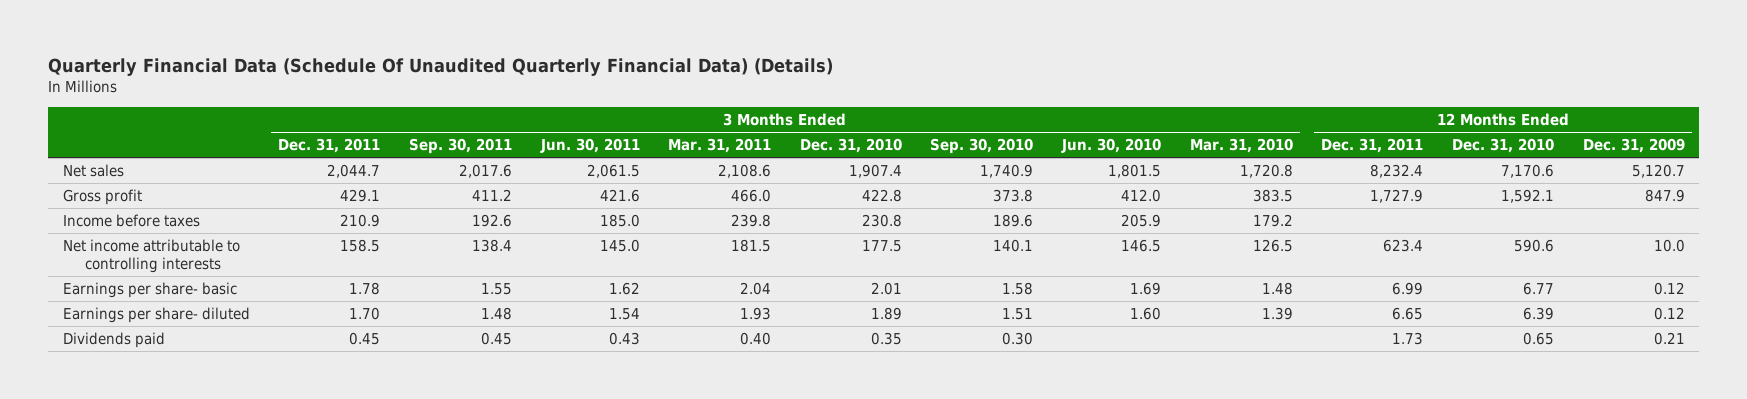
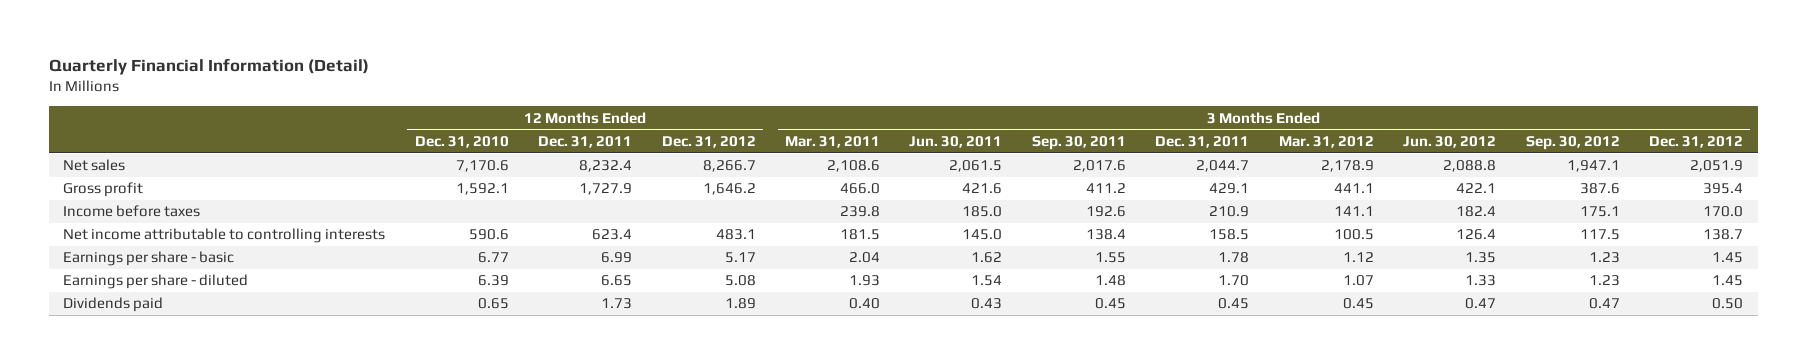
- Quarterly Financial Data (Schedule Of Unaudited Quarterly Financial Data) (Details)
+ Quarterly Financial Information (Detail)
- | 3 Months Ended Dec. 31, 2011 | 3 Months Ended Sep. 30, 2011 | 3 Months Ended Jun. 30, 2011 | 3 Months Ended Mar. 31, 2011 | 3 Months Ended Dec. 31, 2010 | 3 Months Ended Sep. 30, 2010 | 3 Months Ended Jun. 30, 2010 | 3 Months Ended Mar. 31, 2010 | 12 Months Ended Dec. 31, 2011 | 12 Months Ended Dec. 31, 2010 | 12 Months Ended Dec. 31, 2009
+ | 12 Months Ended Dec. 31, 2010 | 12 Months Ended Dec. 31, 2011 | 12 Months Ended Dec. 31, 2012 | 3 Months Ended Mar. 31, 2011 | 3 Months Ended Jun. 30, 2011 | 3 Months Ended Sep. 30, 2011 | 3 Months Ended Dec. 31, 2011 | 3 Months Ended Mar. 31, 2012 | 3 Months Ended Jun. 30, 2012 | 3 Months Ended Sep. 30, 2012 | 3 Months Ended Dec. 31, 2012
- Earnings per share- basic | 1.78 | 1.55 | 1.62 | 2.04 | 2.01 | 1.58 | 1.69 | 1.48 | 6.99 | 6.77 | 0.12
- Earnings per share- diluted | 1.70 | 1.48 | 1.54 | 1.93 | 1.89 | 1.51 | 1.60 | 1.39 | 6.65 | 6.39 | 0.12
+ Earnings per share - basic | 6.77 | 6.99 | 5.17 | 2.04 | 1.62 | 1.55 | 1.78 | 1.12 | 1.35 | 1.23 | 1.45
+ Earnings per share - diluted | 6.39 | 6.65 | 5.08 | 1.93 | 1.54 | 1.48 | 1.70 | 1.07 | 1.33 | 1.23 | 1.45

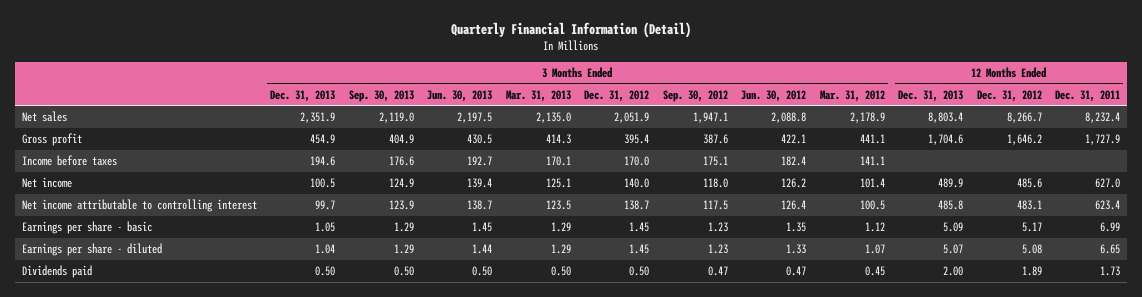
- | 12 Months Ended Dec. 31, 2010 | 12 Months Ended Dec. 31, 2011 | 12 Months Ended Dec. 31, 2012 | 3 Months Ended Mar. 31, 2011 | 3 Months Ended Jun. 30, 2011 | 3 Months Ended Sep. 30, 2011 | 3 Months Ended Dec. 31, 2011 | 3 Months Ended Mar. 31, 2012 | 3 Months Ended Jun. 30, 2012 | 3 Months Ended Sep. 30, 2012 | 3 Months Ended Dec. 31, 2012
+ | 3 Months Ended Dec. 31, 2013 | 3 Months Ended Sep. 30, 2013 | 3 Months Ended Jun. 30, 2013 | 3 Months Ended Mar. 31, 2013 | 3 Months Ended Dec. 31, 2012 | 3 Months Ended Sep. 30, 2012 | 3 Months Ended Jun. 30, 2012 | 3 Months Ended Mar. 31, 2012 | 12 Months Ended Dec. 31, 2013 | 12 Months Ended Dec. 31, 2012 | 12 Months Ended Dec. 31, 2011
- Net income attributable to controlling interests | 590.6 | 623.4 | 483.1 | 181.5 | 145.0 | 138.4 | 158.5 | 100.5 | 126.4 | 117.5 | 138.7
+ Net income | 100.5 | 124.9 | 139.4 | 125.1 | 140.0 | 118.0 | 126.2 | 101.4 | 489.9 | 485.6 | 627.0
+ Net income attributable to controlling interest | 99.7 | 123.9 | 138.7 | 123.5 | 138.7 | 117.5 | 126.4 | 100.5 | 485.8 | 483.1 | 623.4

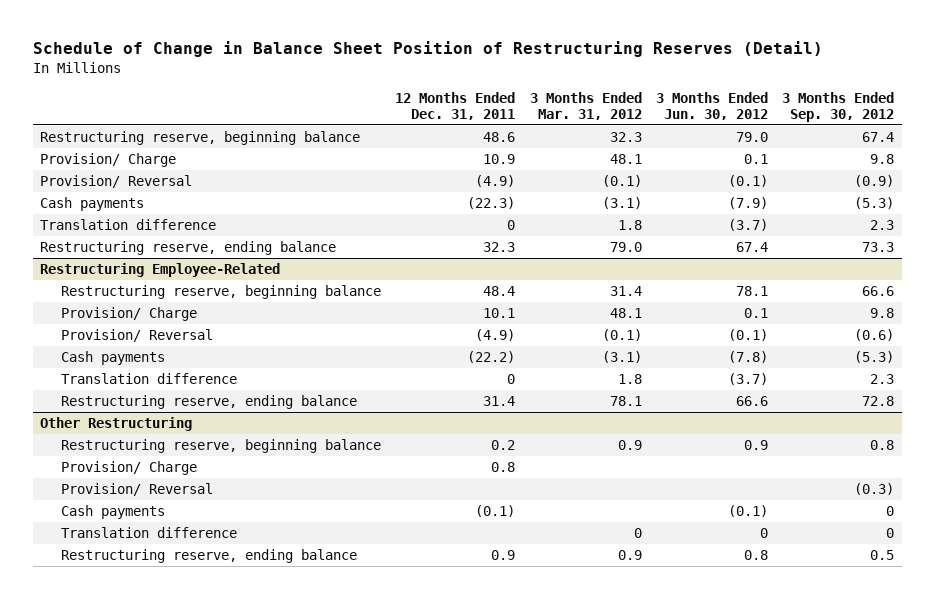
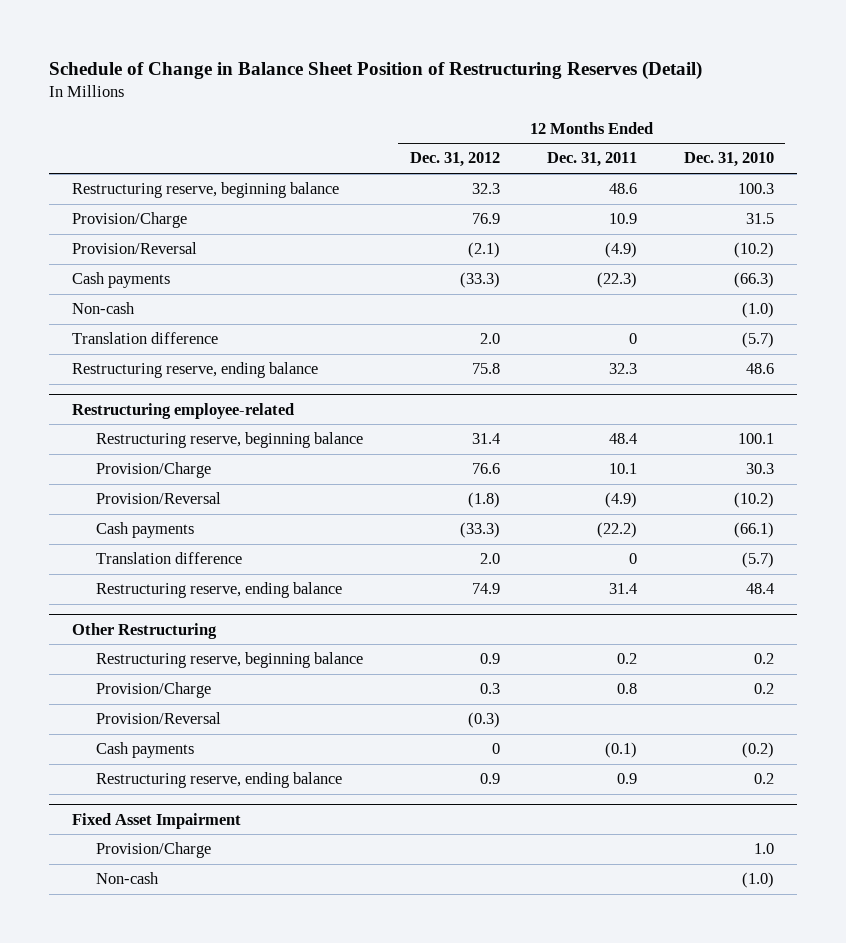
- | 12 Months Ended Dec. 31, 2011 | 3 Months Ended Mar. 31, 2012 | 3 Months Ended Jun. 30, 2012 | 3 Months Ended Sep. 30, 2012
+ | 12 Months Ended Dec. 31, 2012 | 12 Months Ended Dec. 31, 2011 | 12 Months Ended Dec. 31, 2010
- Provision/ Charge | 10.9 | 48.1 | 0.1 | 9.8
- Provision/ Reversal | (4.9) | (0.1) | (0.1) | (0.9)
+ Provision/Charge | 76.9 | 10.9 | 31.5
+ Provision/Reversal | (2.1) | (4.9) | (10.2)
+ Non-cash | | | (1.0)
- Restructuring Employee-Related
+ Restructuring employee-related
- Provision/ Charge | 10.1 | 48.1 | 0.1 | 9.8
- Provision/ Reversal | (4.9) | (0.1) | (0.1) | (0.6)
+ Provision/Charge | 76.6 | 10.1 | 30.3
+ Provision/Reversal | (1.8) | (4.9) | (10.2)
@ Other Restructuring
- Provision/ Charge | 0.8 | | |
- Provision/ Reversal | | | | (0.3)
+ Provision/Charge | 0.3 | 0.8 | 0.2
+ Provision/Reversal | (0.3) | |
- Translation difference | | 0 | 0 | 0
+ Fixed Asset Impairment
+ Provision/Charge | | | 1.0
+ Non-cash | | | (1.0)

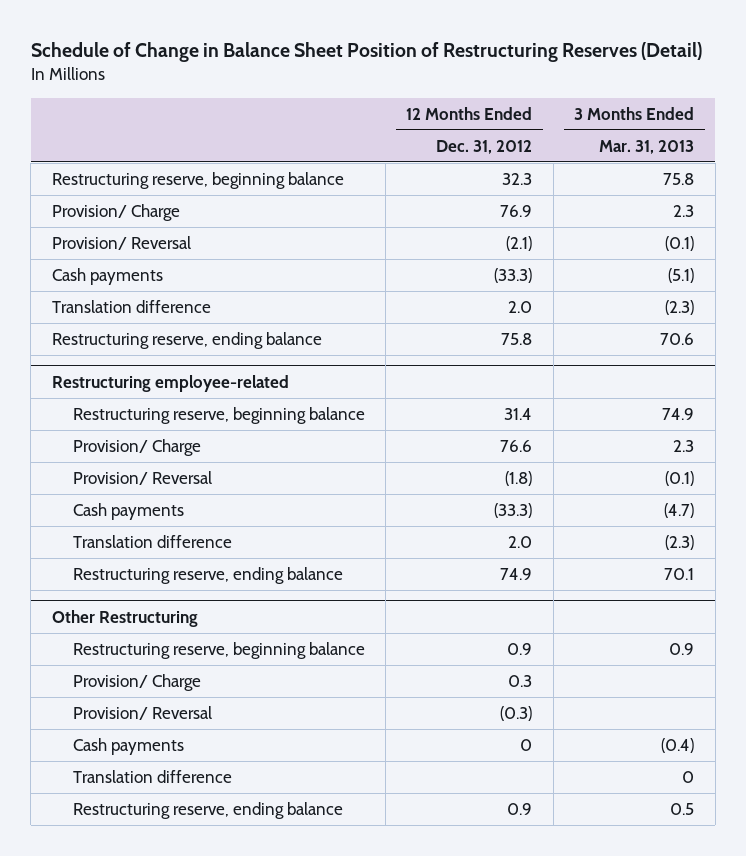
- | 12 Months Ended Dec. 31, 2012 | 12 Months Ended Dec. 31, 2011 | 12 Months Ended Dec. 31, 2010
+ | 12 Months Ended Dec. 31, 2012 | 3 Months Ended Mar. 31, 2013
- Provision/Charge | 76.9 | 10.9 | 31.5
- Provision/Reversal | (2.1) | (4.9) | (10.2)
+ Provision/ Charge | 76.9 | 2.3
+ Provision/ Reversal | (2.1) | (0.1)
- Non-cash | | | (1.0)
@ Restructuring employee-related
- Provision/Charge | 76.6 | 10.1 | 30.3
- Provision/Reversal | (1.8) | (4.9) | (10.2)
+ Provision/ Charge | 76.6 | 2.3
+ Provision/ Reversal | (1.8) | (0.1)
@ Other Restructuring
- Provision/Charge | 0.3 | 0.8 | 0.2
- Provision/Reversal | (0.3) | |
+ Provision/ Charge | 0.3 |
+ Provision/ Reversal | (0.3) |
+ Translation difference | | 0
- Fixed Asset Impairment
- Provision/Charge | | | 1.0
- Non-cash | | | (1.0)

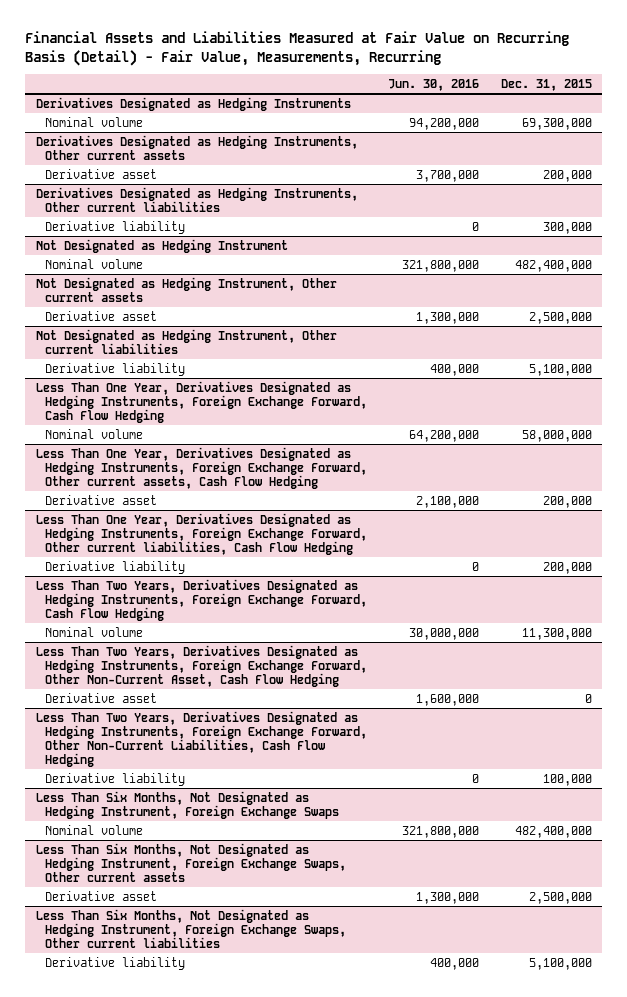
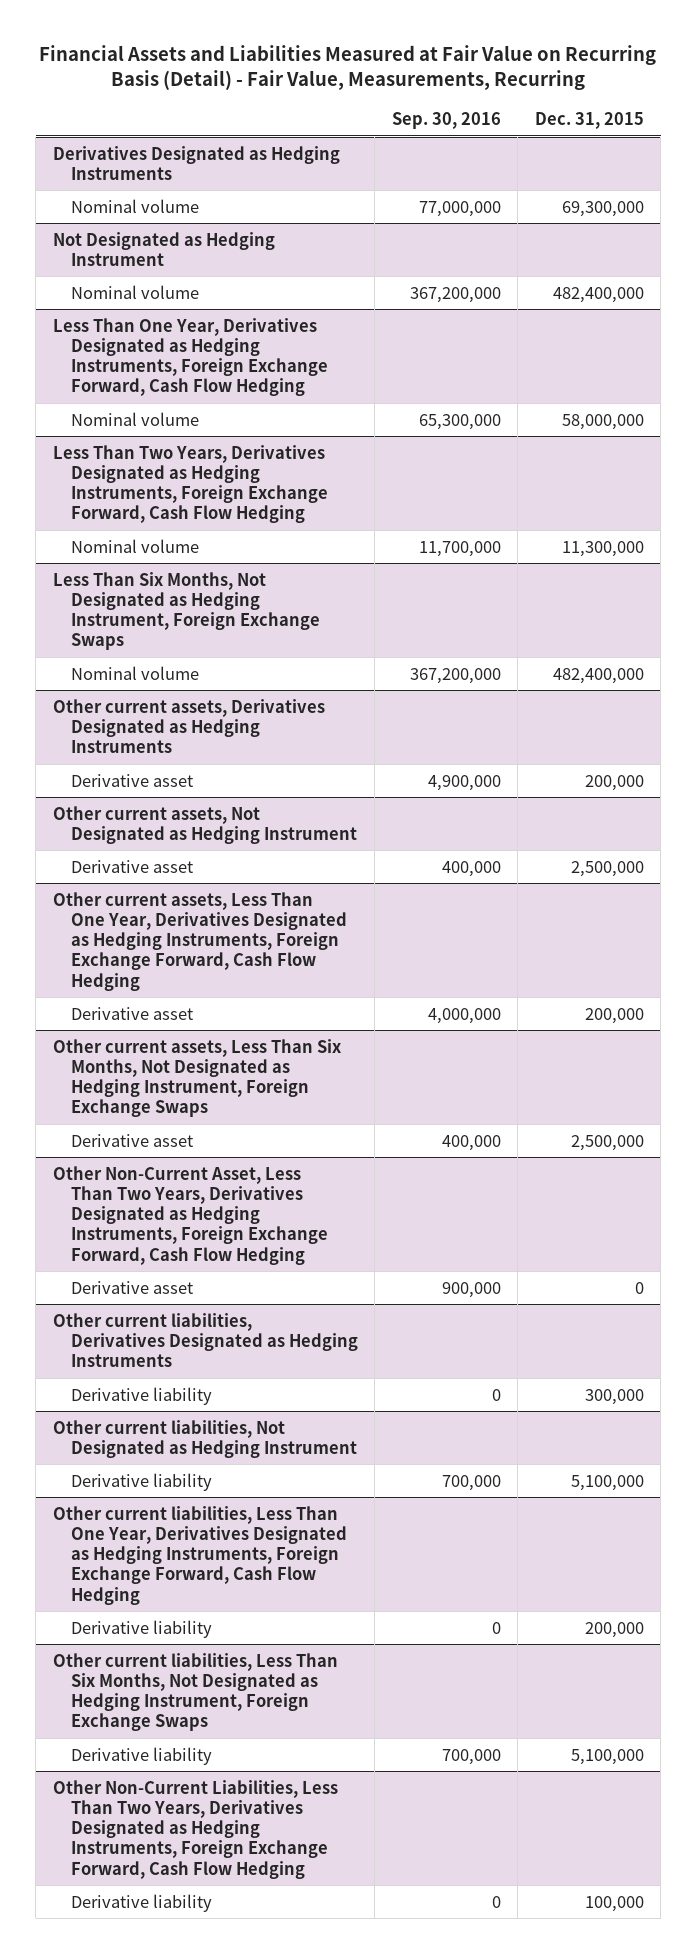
- | Jun. 30, 2016 | Dec. 31, 2015
+ | Sep. 30, 2016 | Dec. 31, 2015
- Derivatives Designated as Hedging Instruments, Other current assets
- Derivative asset | 3,700,000 | 200,000
- Derivatives Designated as Hedging Instruments, Other current liabilities
- Derivative liability | 0 | 300,000
- Not Designated as Hedging Instrument, Other current assets
- Derivative asset | 1,300,000 | 2,500,000
- Not Designated as Hedging Instrument, Other current liabilities
- Derivative liability | 400,000 | 5,100,000
- Less Than One Year, Derivatives Designated as Hedging Instruments, Foreign Exchange Forward, Other current assets, Cash Flow Hedging
- Derivative asset | 2,100,000 | 200,000
- Less Than One Year, Derivatives Designated as Hedging Instruments, Foreign Exchange Forward, Other current liabilities, Cash Flow Hedging
- Derivative liability | 0 | 200,000
- Less Than Two Years, Derivatives Designated as Hedging Instruments, Foreign Exchange Forward, Other Non-Current Asset, Cash Flow Hedging
- Derivative asset | 1,600,000 | 0
- Less Than Two Years, Derivatives Designated as Hedging Instruments, Foreign Exchange Forward, Other Non-Current Liabilities, Cash Flow Hedging
- Derivative liability | 0 | 100,000
- Less Than Six Months, Not Designated as Hedging Instrument, Foreign Exchange Swaps, Other current assets
+ Other current assets, Derivatives Designated as Hedging Instruments
+ Derivative asset | 4,900,000 | 200,000
+ Other current assets, Not Designated as Hedging Instrument
- Less Than Six Months, Not Designated as Hedging Instrument, Foreign Exchange Swaps, Other current liabilities
+ Other current assets, Less Than One Year, Derivatives Designated as Hedging Instruments, Foreign Exchange Forward, Cash Flow Hedging
+ Derivative asset | 4,000,000 | 200,000
+ Other current assets, Less Than Six Months, Not Designated as Hedging Instrument, Foreign Exchange Swaps
+ Derivative asset | 400,000 | 2,500,000
+ Other Non-Current Asset, Less Than Two Years, Derivatives Designated as Hedging Instruments, Foreign Exchange Forward, Cash Flow Hedging
+ Derivative asset | 900,000 | 0
+ Other current liabilities, Derivatives Designated as Hedging Instruments
+ Derivative liability | 0 | 300,000
+ Other current liabilities, Not Designated as Hedging Instrument
+ Other current liabilities, Less Than One Year, Derivatives Designated as Hedging Instruments, Foreign Exchange Forward, Cash Flow Hedging
+ Derivative liability | 0 | 200,000
+ Other current liabilities, Less Than Six Months, Not Designated as Hedging Instrument, Foreign Exchange Swaps
+ Derivative liability | 700,000 | 5,100,000
+ Other Non-Current Liabilities, Less Than Two Years, Derivatives Designated as Hedging Instruments, Foreign Exchange Forward, Cash Flow Hedging
+ Derivative liability | 0 | 100,000

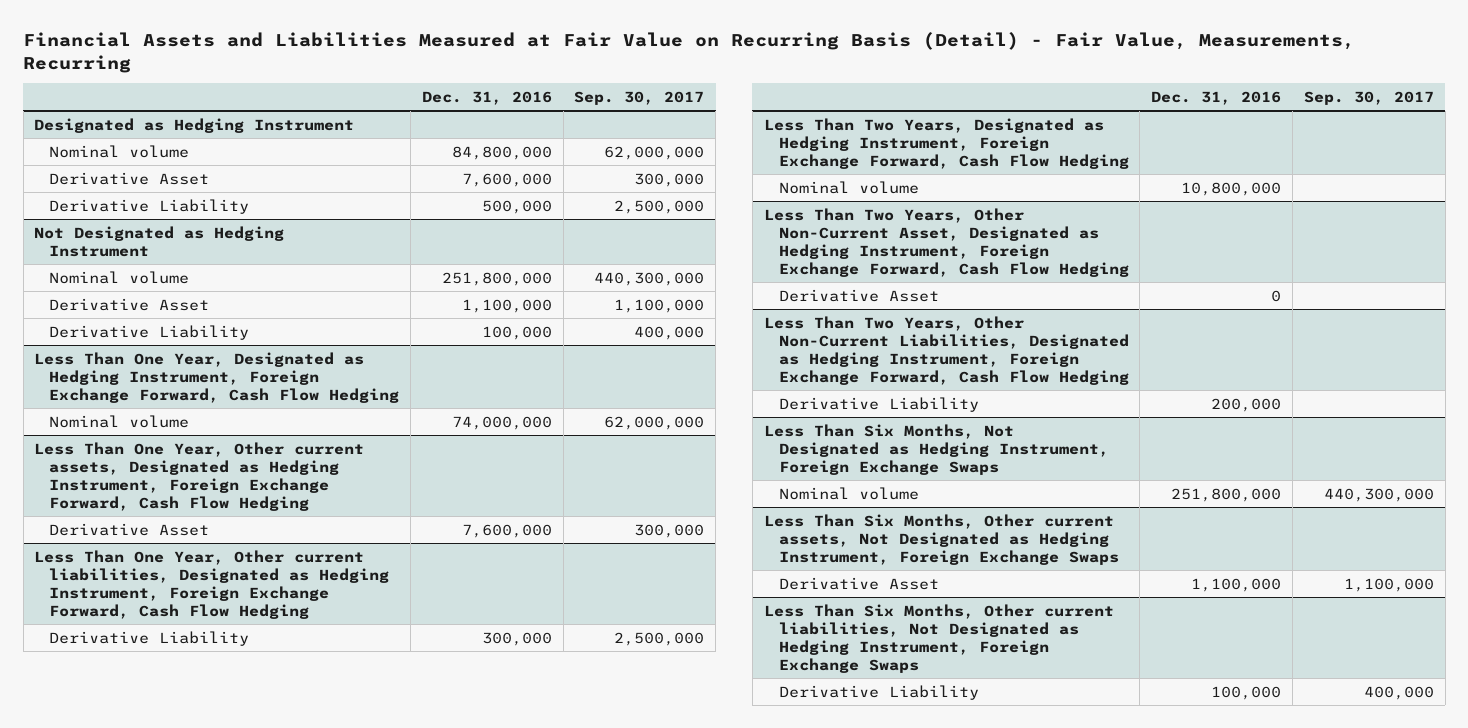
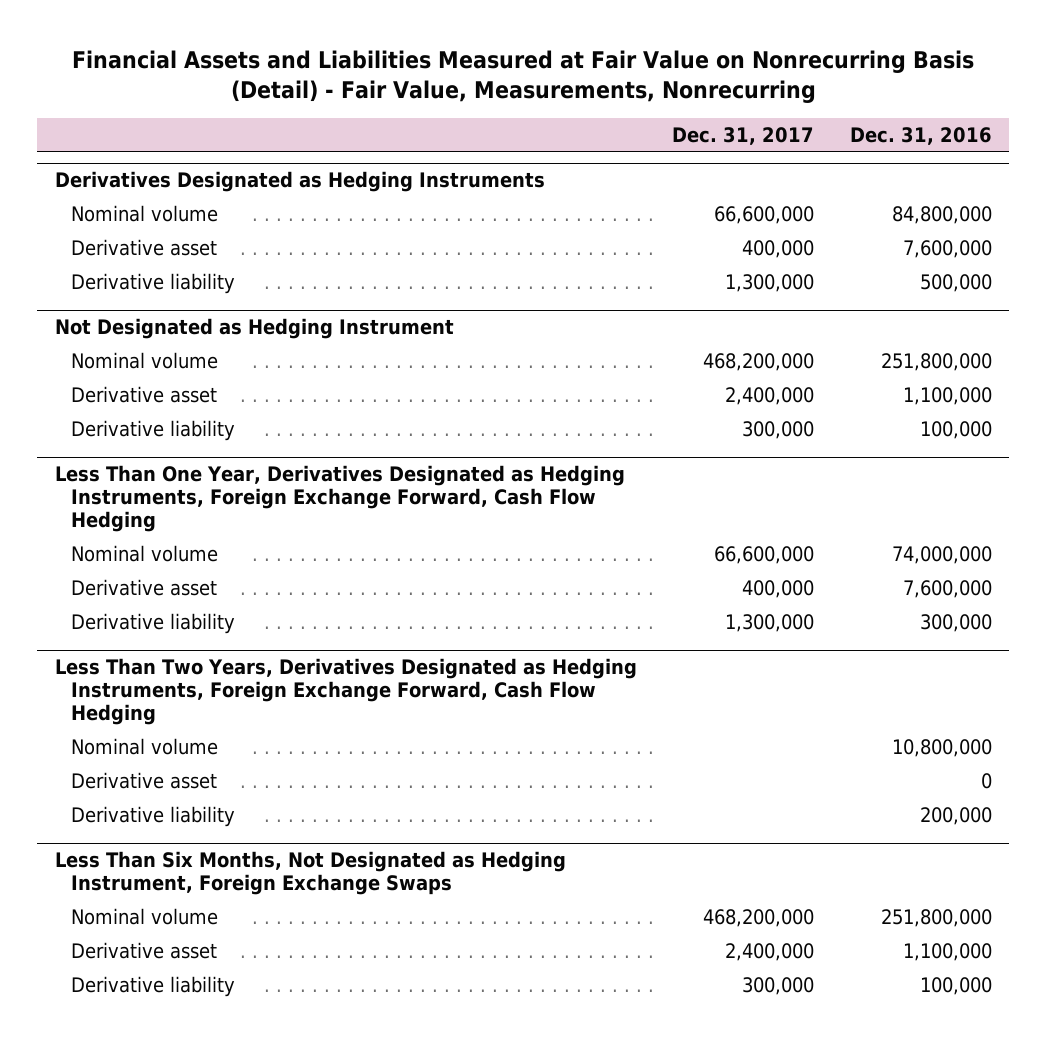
- Financial Assets and Liabilities Measured at Fair Value on Recurring Basis (Detail) - Fair Value, Measurements, Recurring
+ Financial Assets and Liabilities Measured at Fair Value on Nonrecurring Basis (Detail) - Fair Value, Measurements, Nonrecurring
- | Dec. 31, 2016 | Sep. 30, 2017
+ | Dec. 31, 2017 | Dec. 31, 2016
- Designated as Hedging Instrument
+ Derivatives Designated as Hedging Instruments
- Derivative Asset | 7,600,000 | 300,000
- Derivative Liability | 500,000 | 2,500,000
+ Derivative asset | 400,000 | 7,600,000
+ Derivative liability | 1,300,000 | 500,000
@ Not Designated as Hedging Instrument
- Derivative Asset | 1,100,000 | 1,100,000
- Derivative Liability | 100,000 | 400,000
- Less Than One Year, Designated as Hedging Instrument, Foreign Exchange Forward, Cash Flow Hedging
@ Not Designated as Hedging Instrument
+ Derivative asset | 2,400,000 | 1,100,000
+ Derivative liability | 300,000 | 100,000
+ Less Than One Year, Derivatives Designated as Hedging Instruments, Foreign Exchange Forward, Cash Flow Hedging
- Less Than One Year, Other current assets, Designated as Hedging Instrument, Foreign Exchange Forward, Cash Flow Hedging
- Derivative Asset | 7,600,000 | 300,000
- Less Than One Year, Other current liabilities, Designated as Hedging Instrument, Foreign Exchange Forward, Cash Flow Hedging
- Derivative Liability | 300,000 | 2,500,000
- Less Than Two Years, Designated as Hedging Instrument, Foreign Exchange Forward, Cash Flow Hedging
+ Derivative asset | 400,000 | 7,600,000
+ Derivative liability | 1,300,000 | 300,000
+ Less Than Two Years, Derivatives Designated as Hedging Instruments, Foreign Exchange Forward, Cash Flow Hedging
- Less Than Two Years, Other Non-Current Asset, Designated as Hedging Instrument, Foreign Exchange Forward, Cash Flow Hedging
- Derivative Asset | 0 |
- Less Than Two Years, Other Non-Current Liabilities, Designated as Hedging Instrument, Foreign Exchange Forward, Cash Flow Hedging
- Derivative Liability | 200,000 |
+ Derivative asset | | 0
+ Derivative liability | | 200,000
- Less Than Six Months, Other current assets, Not Designated as Hedging Instrument, Foreign Exchange Swaps
- Derivative Asset | 1,100,000 | 1,100,000
- Less Than Six Months, Other current liabilities, Not Designated as Hedging Instrument, Foreign Exchange Swaps
- Derivative Liability | 100,000 | 400,000
@ Less Than Six Months, Not Designated as Hedging Instrument, Foreign Exchange Swaps
+ Derivative asset | 2,400,000 | 1,100,000
+ Derivative liability | 300,000 | 100,000

